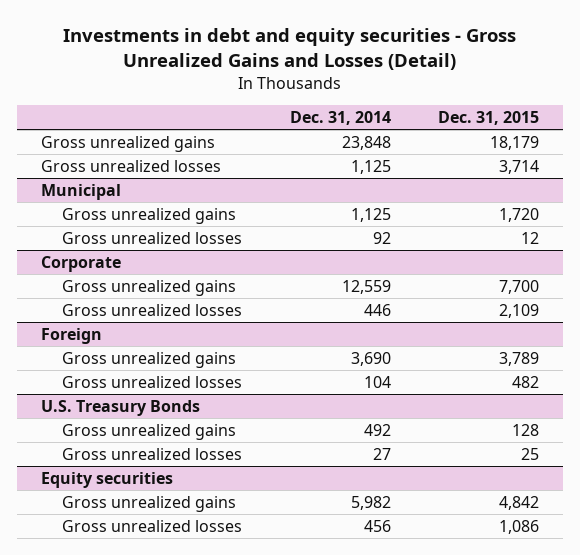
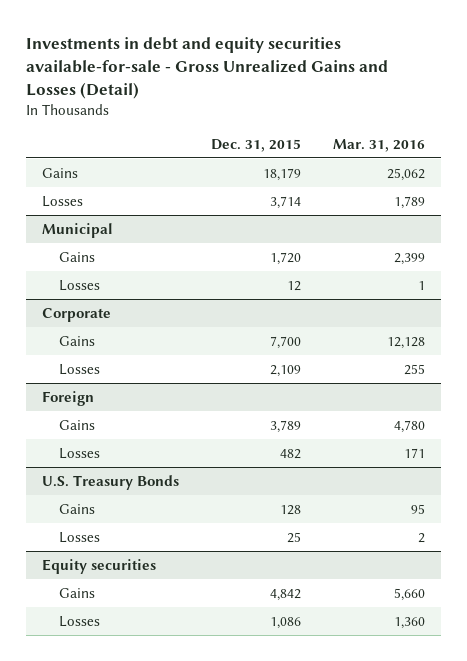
- Investments in debt and equity securities - Gross Unrealized Gains and Losses (Detail)
+ Investments in debt and equity securities available-for-sale - Gross Unrealized Gains and Losses (Detail)
- | Dec. 31, 2014 | Dec. 31, 2015
+ | Dec. 31, 2015 | Mar. 31, 2016
- Gross unrealized gains | 23,848 | 18,179
- Gross unrealized losses | 1,125 | 3,714
+ Gains | 18,179 | 25,062
+ Losses | 3,714 | 1,789
@ Municipal
- Gross unrealized gains | 1,125 | 1,720
- Gross unrealized losses | 92 | 12
+ Gains | 1,720 | 2,399
+ Losses | 12 | 1
@ Corporate
- Gross unrealized gains | 12,559 | 7,700
- Gross unrealized losses | 446 | 2,109
+ Gains | 7,700 | 12,128
+ Losses | 2,109 | 255
@ Foreign
- Gross unrealized gains | 3,690 | 3,789
- Gross unrealized losses | 104 | 482
+ Gains | 3,789 | 4,780
+ Losses | 482 | 171
@ U.S. Treasury Bonds
- Gross unrealized gains | 492 | 128
- Gross unrealized losses | 27 | 25
+ Gains | 128 | 95
+ Losses | 25 | 2
@ Equity securities
- Gross unrealized gains | 5,982 | 4,842
- Gross unrealized losses | 456 | 1,086
+ Gains | 4,842 | 5,660
+ Losses | 1,086 | 1,360

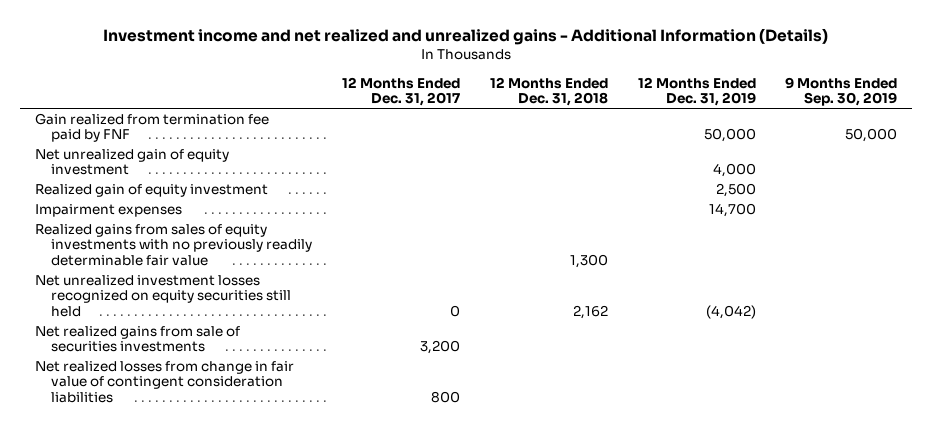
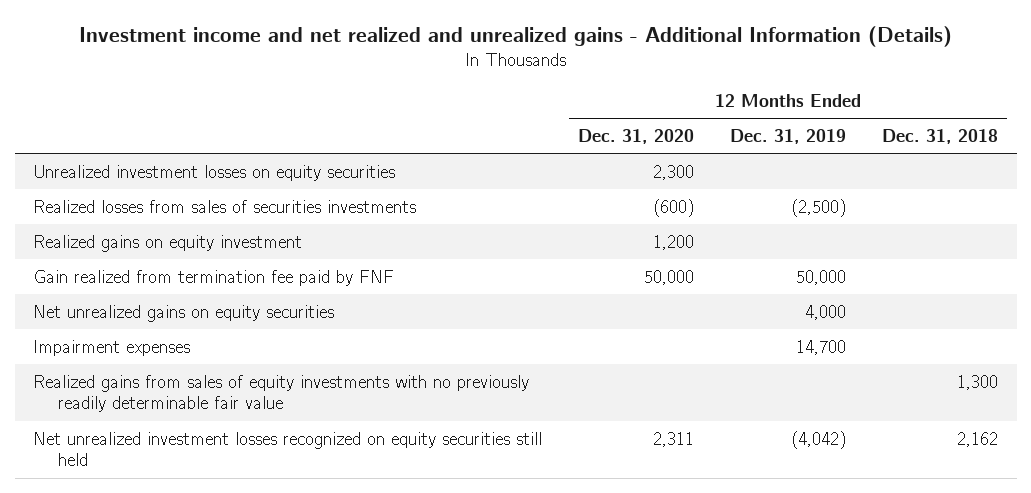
- | 12 Months Ended Dec. 31, 2017 | 12 Months Ended Dec. 31, 2018 | 12 Months Ended Dec. 31, 2019 | 9 Months Ended Sep. 30, 2019
+ | 12 Months Ended Dec. 31, 2020 | 12 Months Ended Dec. 31, 2019 | 12 Months Ended Dec. 31, 2018
+ Unrealized investment losses on equity securities | 2,300 | |
+ Realized losses from sales of securities investments | (600) | (2,500) |
+ Realized gains on equity investment | 1,200 | |
- Net unrealized gain of equity investment | | | 4,000 |
- Realized gain of equity investment | | | 2,500 |
+ Net unrealized gains on equity securities | | 4,000 |
- Net realized gains from sale of securities investments | 3,200 | | |
- Net realized losses from change in fair value of contingent consideration liabilities | 800 | | |

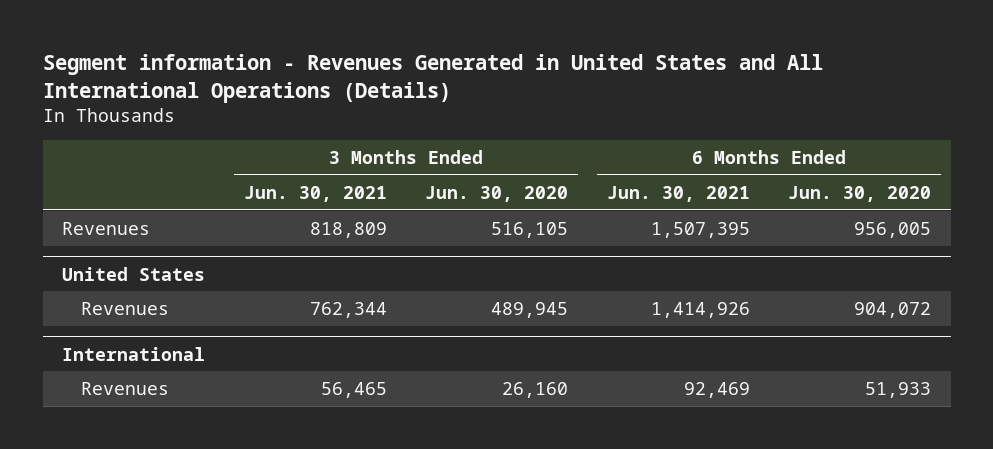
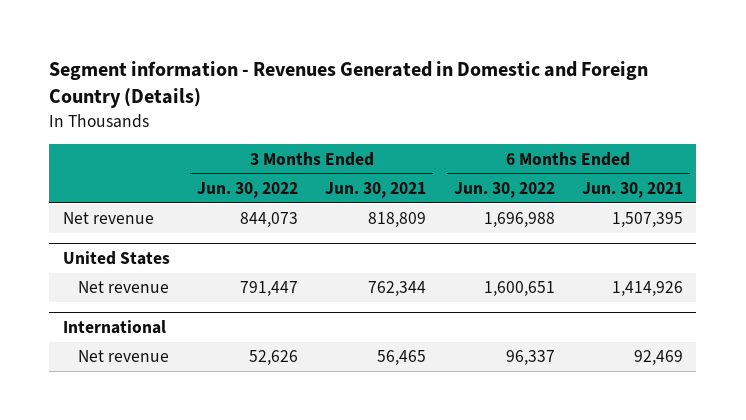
- Segment information - Revenues Generated in United States and All International Operations (Details)
+ Segment information - Revenues Generated in Domestic and Foreign Country (Details)
- | 3 Months Ended Jun. 30, 2021 | 3 Months Ended Jun. 30, 2020 | 6 Months Ended Jun. 30, 2021 | 6 Months Ended Jun. 30, 2020
+ | 3 Months Ended Jun. 30, 2022 | 3 Months Ended Jun. 30, 2021 | 6 Months Ended Jun. 30, 2022 | 6 Months Ended Jun. 30, 2021
- Revenues | 818,809 | 516,105 | 1,507,395 | 956,005
+ Net revenue | 844,073 | 818,809 | 1,696,988 | 1,507,395
@ United States
- Revenues | 762,344 | 489,945 | 1,414,926 | 904,072
+ Net revenue | 791,447 | 762,344 | 1,600,651 | 1,414,926
@ International
- Revenues | 56,465 | 26,160 | 92,469 | 51,933
+ Net revenue | 52,626 | 56,465 | 96,337 | 92,469

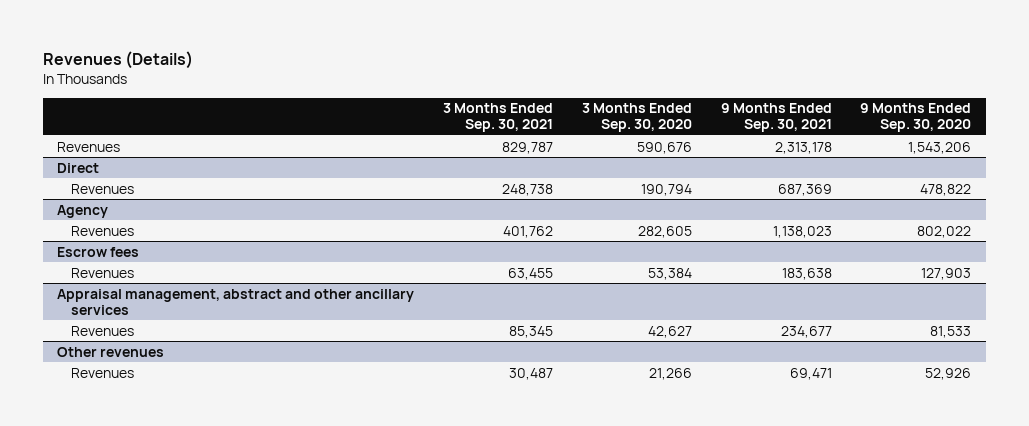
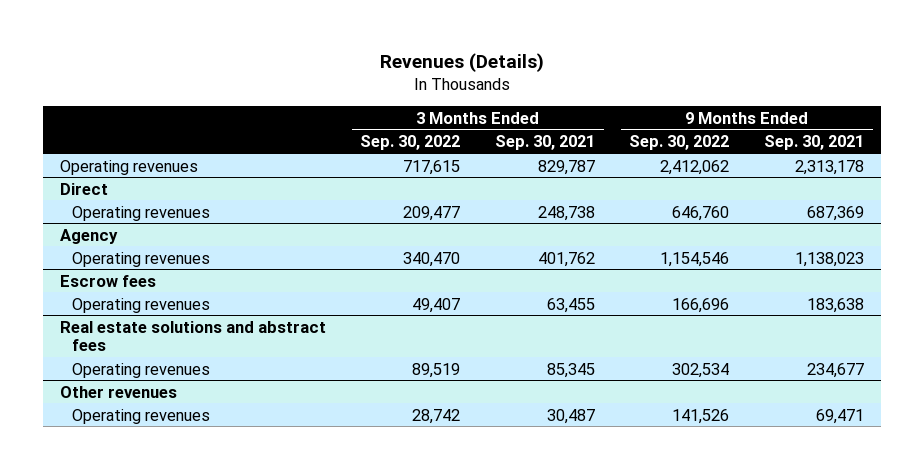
- | 3 Months Ended Sep. 30, 2021 | 3 Months Ended Sep. 30, 2020 | 9 Months Ended Sep. 30, 2021 | 9 Months Ended Sep. 30, 2020
+ | 3 Months Ended Sep. 30, 2022 | 3 Months Ended Sep. 30, 2021 | 9 Months Ended Sep. 30, 2022 | 9 Months Ended Sep. 30, 2021
- Revenues | 829,787 | 590,676 | 2,313,178 | 1,543,206
+ Operating revenues | 717,615 | 829,787 | 2,412,062 | 2,313,178
@ Direct
- Revenues | 248,738 | 190,794 | 687,369 | 478,822
+ Operating revenues | 209,477 | 248,738 | 646,760 | 687,369
@ Agency
- Revenues | 401,762 | 282,605 | 1,138,023 | 802,022
+ Operating revenues | 340,470 | 401,762 | 1,154,546 | 1,138,023
@ Escrow fees
- Revenues | 63,455 | 53,384 | 183,638 | 127,903
- Appraisal management, abstract and other ancillary services
- Revenues | 85,345 | 42,627 | 234,677 | 81,533
@ Escrow fees
+ Operating revenues | 49,407 | 63,455 | 166,696 | 183,638
+ Real estate solutions and abstract fees
+ Operating revenues | 89,519 | 85,345 | 302,534 | 234,677
@ Other revenues
- Revenues | 30,487 | 21,266 | 69,471 | 52,926
+ Operating revenues | 28,742 | 30,487 | 141,526 | 69,471

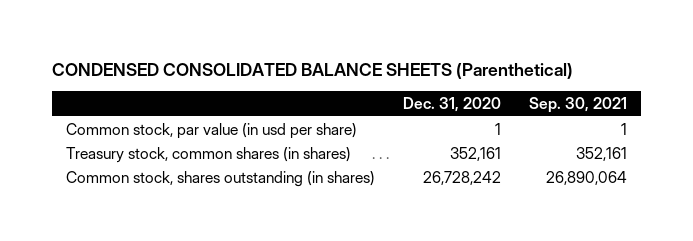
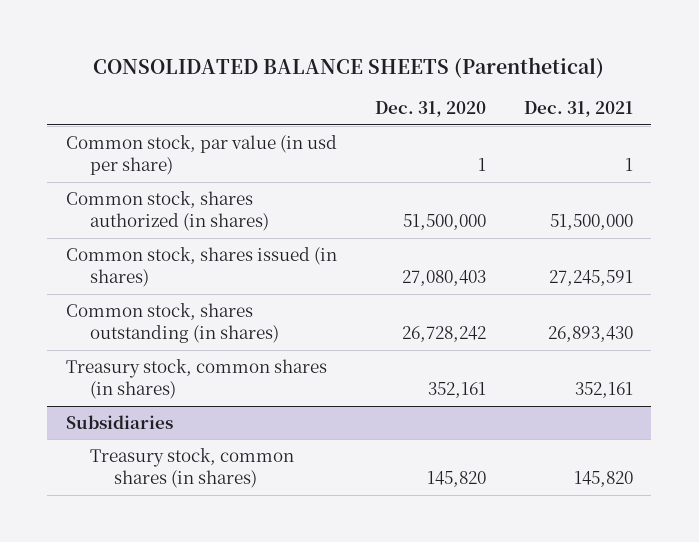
- CONDENSED CONSOLIDATED BALANCE SHEETS (Parenthetical)
+ CONSOLIDATED BALANCE SHEETS (Parenthetical)
- | Dec. 31, 2020 | Sep. 30, 2021
+ | Dec. 31, 2020 | Dec. 31, 2021
+ Common stock, shares authorized (in shares) | 51,500,000 | 51,500,000
+ Common stock, shares issued (in shares) | 27,080,403 | 27,245,591
moved down: Treasury stock, common shares (in shares) | 352,161 | 352,161
+ Subsidiaries
+ Treasury stock, common shares (in shares) | 145,820 | 145,820

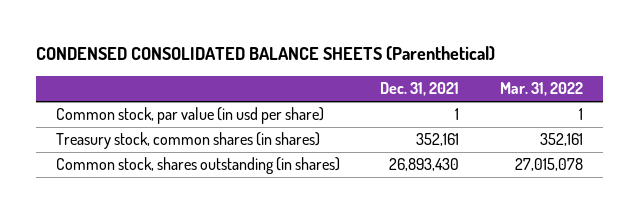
- CONSOLIDATED BALANCE SHEETS (Parenthetical)
+ CONDENSED CONSOLIDATED BALANCE SHEETS (Parenthetical)
- | Dec. 31, 2020 | Dec. 31, 2021
+ | Dec. 31, 2021 | Mar. 31, 2022
- Common stock, shares authorized (in shares) | 51,500,000 | 51,500,000
- Common stock, shares issued (in shares) | 27,080,403 | 27,245,591
- Subsidiaries
- Treasury stock, common shares (in shares) | 145,820 | 145,820
moved down: Common stock, shares outstanding (in shares) | 26,893,430 | 27,015,078

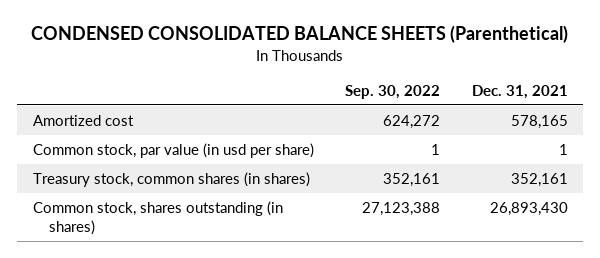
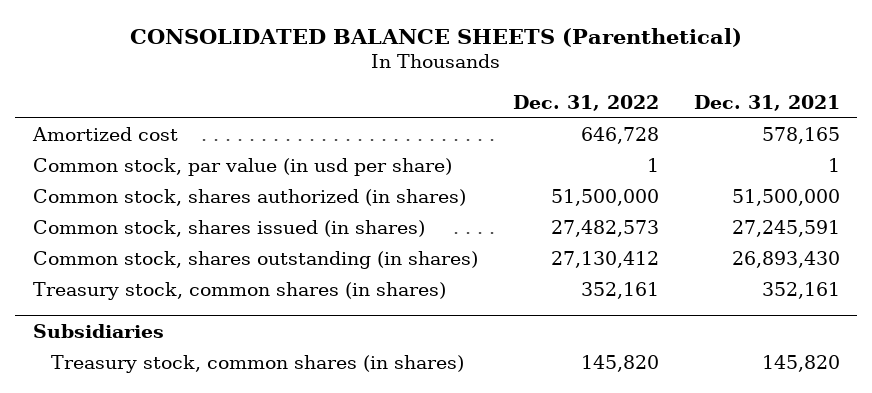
- CONDENSED CONSOLIDATED BALANCE SHEETS (Parenthetical)
+ CONSOLIDATED BALANCE SHEETS (Parenthetical)
- | Sep. 30, 2022 | Dec. 31, 2021
+ | Dec. 31, 2022 | Dec. 31, 2021
+ Common stock, shares authorized (in shares) | 51,500,000 | 51,500,000
+ Common stock, shares issued (in shares) | 27,482,573 | 27,245,591
moved down: Treasury stock, common shares (in shares) | 352,161 | 352,161
+ Subsidiaries
+ Treasury stock, common shares (in shares) | 145,820 | 145,820

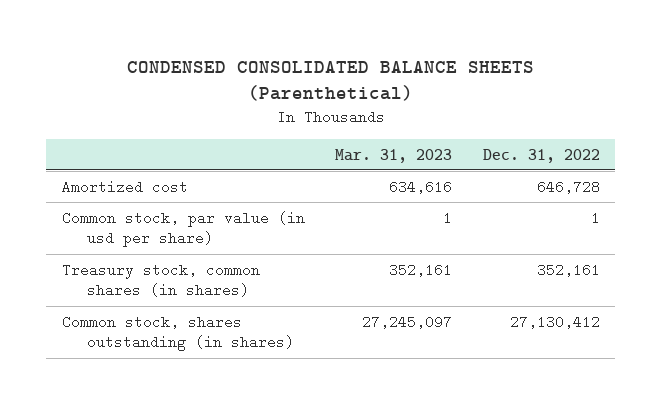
- CONSOLIDATED BALANCE SHEETS (Parenthetical)
+ CONDENSED CONSOLIDATED BALANCE SHEETS (Parenthetical)
- | Dec. 31, 2022 | Dec. 31, 2021
+ | Mar. 31, 2023 | Dec. 31, 2022
- Common stock, shares authorized (in shares) | 51,500,000 | 51,500,000
- Common stock, shares issued (in shares) | 27,482,573 | 27,245,591
- Subsidiaries
- Treasury stock, common shares (in shares) | 145,820 | 145,820
moved down: Common stock, shares outstanding (in shares) | 27,245,097 | 27,130,412

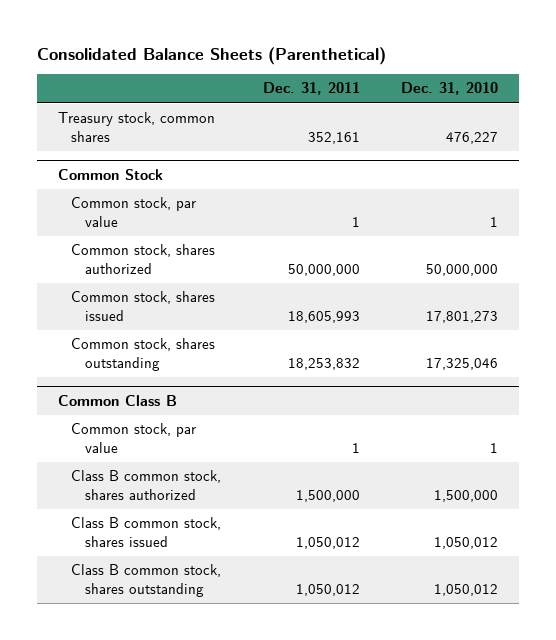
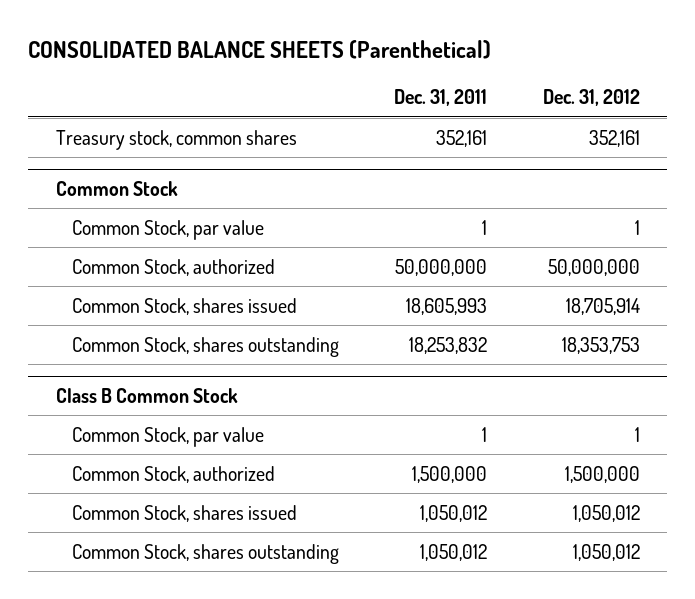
- Consolidated Balance Sheets (Parenthetical)
+ CONSOLIDATED BALANCE SHEETS (Parenthetical)
- | Dec. 31, 2011 | Dec. 31, 2010
+ | Dec. 31, 2011 | Dec. 31, 2012
@ Common Stock
- Common stock, par value | 1 | 1
- Common stock, shares authorized | 50,000,000 | 50,000,000
- Common stock, shares issued | 18,605,993 | 17,801,273
- Common stock, shares outstanding | 18,253,832 | 17,325,046
- Common Class B
- Common stock, par value | 1 | 1
- Class B common stock, shares authorized | 1,500,000 | 1,500,000
- Class B common stock, shares issued | 1,050,012 | 1,050,012
- Class B common stock, shares outstanding | 1,050,012 | 1,050,012
@ Common Stock
+ Common Stock, par value | 1 | 1
+ Common Stock, authorized | 50,000,000 | 50,000,000
+ Common Stock, shares issued | 18,605,993 | 18,705,914
+ Common Stock, shares outstanding | 18,253,832 | 18,353,753
+ Class B Common Stock
+ Common Stock, par value | 1 | 1
+ Common Stock, authorized | 1,500,000 | 1,500,000
+ Common Stock, shares issued | 1,050,012 | 1,050,012
+ Common Stock, shares outstanding | 1,050,012 | 1,050,012

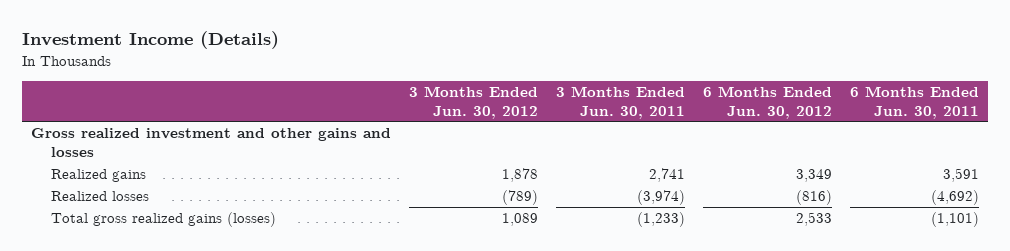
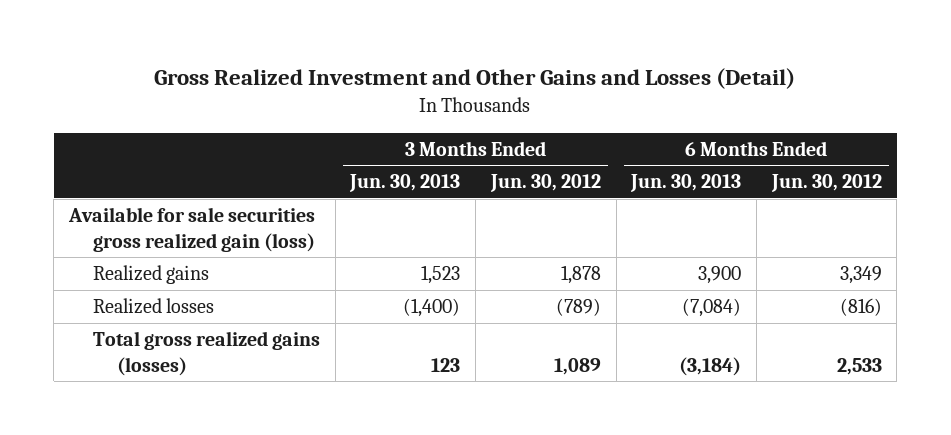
- Investment Income (Details)
+ Gross Realized Investment and Other Gains and Losses (Detail)
- | 3 Months Ended Jun. 30, 2012 | 3 Months Ended Jun. 30, 2011 | 6 Months Ended Jun. 30, 2012 | 6 Months Ended Jun. 30, 2011
+ | 3 Months Ended Jun. 30, 2013 | 3 Months Ended Jun. 30, 2012 | 6 Months Ended Jun. 30, 2013 | 6 Months Ended Jun. 30, 2012
- Gross realized investment and other gains and losses
+ Available for sale securities gross realized gain (loss)

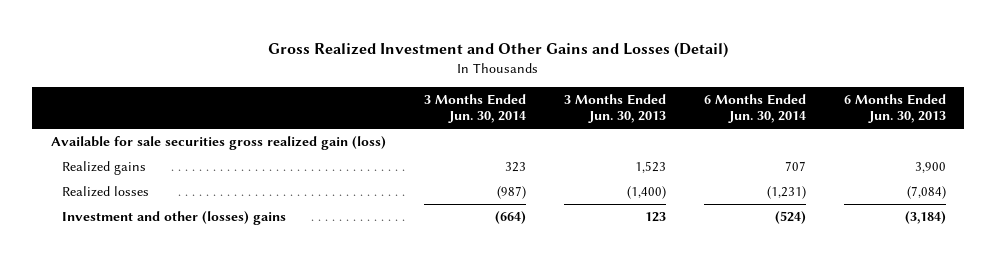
- | 3 Months Ended Jun. 30, 2013 | 3 Months Ended Jun. 30, 2012 | 6 Months Ended Jun. 30, 2013 | 6 Months Ended Jun. 30, 2012
+ | 3 Months Ended Jun. 30, 2014 | 3 Months Ended Jun. 30, 2013 | 6 Months Ended Jun. 30, 2014 | 6 Months Ended Jun. 30, 2013
- Total gross realized gains (losses) | 123 | 1,089 | (3,184) | 2,533
+ Investment and other (losses) gains | (664) | 123 | (524) | (3,184)

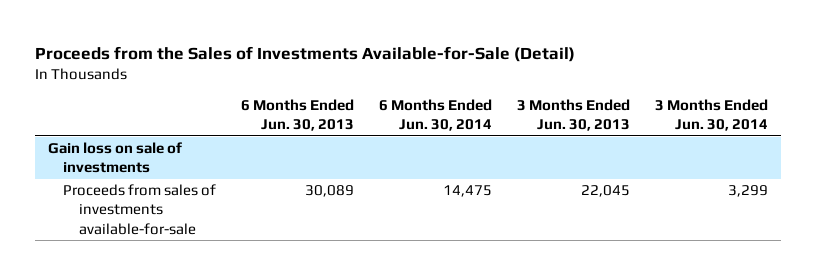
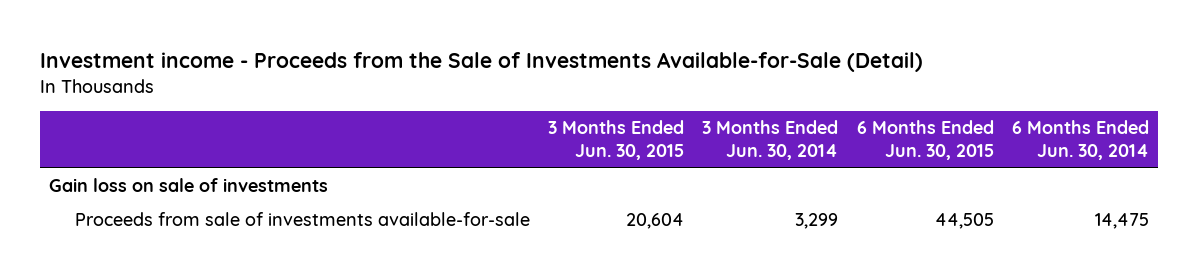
- Proceeds from the Sales of Investments Available-for-Sale (Detail)
+ Investment income - Proceeds from the Sale of Investments Available-for-Sale (Detail)
- | 6 Months Ended Jun. 30, 2013 | 6 Months Ended Jun. 30, 2014 | 3 Months Ended Jun. 30, 2013 | 3 Months Ended Jun. 30, 2014
+ | 3 Months Ended Jun. 30, 2015 | 3 Months Ended Jun. 30, 2014 | 6 Months Ended Jun. 30, 2015 | 6 Months Ended Jun. 30, 2014
- Proceeds from sales of investments available-for-sale | 30,089 | 14,475 | 22,045 | 3,299
+ Proceeds from sale of investments available-for-sale | 20,604 | 3,299 | 44,505 | 14,475

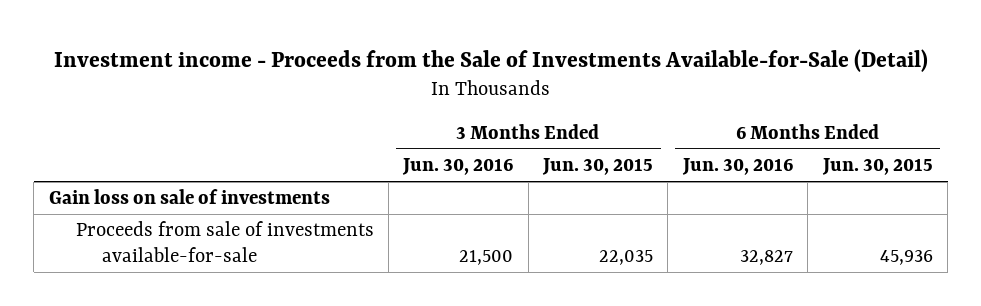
- | 3 Months Ended Jun. 30, 2015 | 3 Months Ended Jun. 30, 2014 | 6 Months Ended Jun. 30, 2015 | 6 Months Ended Jun. 30, 2014
+ | 3 Months Ended Jun. 30, 2016 | 3 Months Ended Jun. 30, 2015 | 6 Months Ended Jun. 30, 2016 | 6 Months Ended Jun. 30, 2015
- Proceeds from sale of investments available-for-sale | 20,604 | 3,299 | 44,505 | 14,475
+ Proceeds from sale of investments available-for-sale | 21,500 | 22,035 | 32,827 | 45,936

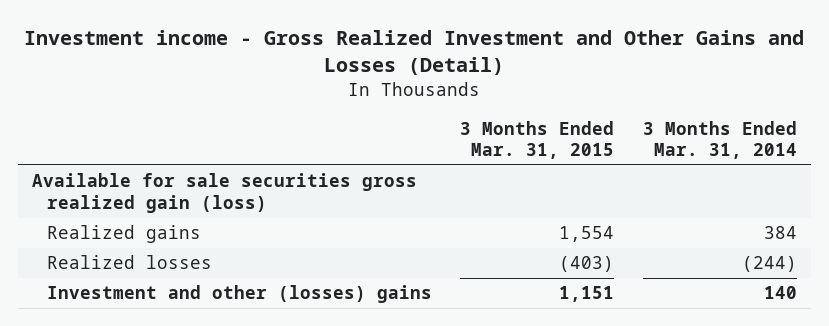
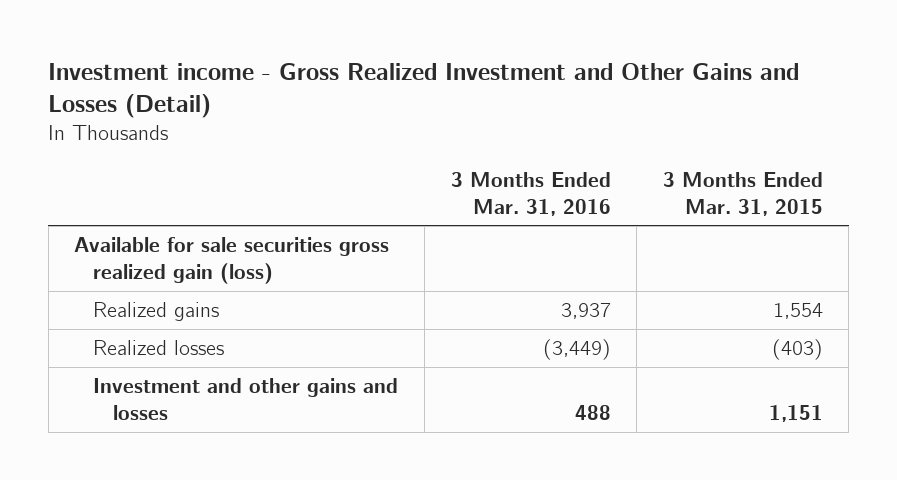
- | 3 Months Ended Mar. 31, 2015 | 3 Months Ended Mar. 31, 2014
+ | 3 Months Ended Mar. 31, 2016 | 3 Months Ended Mar. 31, 2015
- Investment and other (losses) gains | 1,151 | 140
+ Investment and other gains and losses | 488 | 1,151

